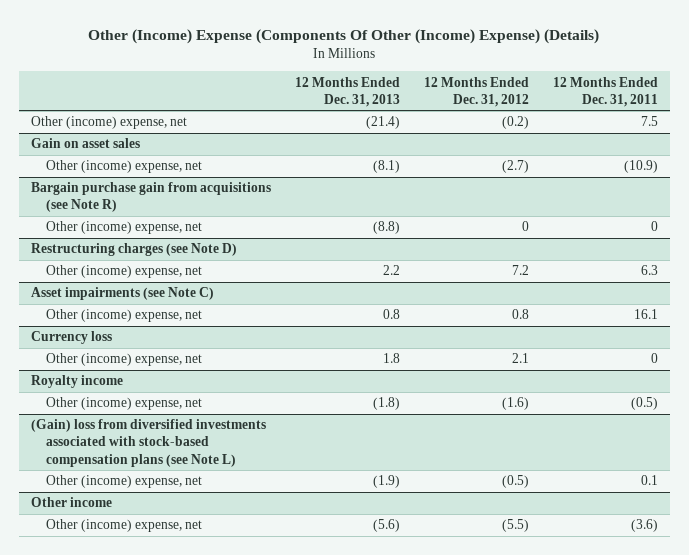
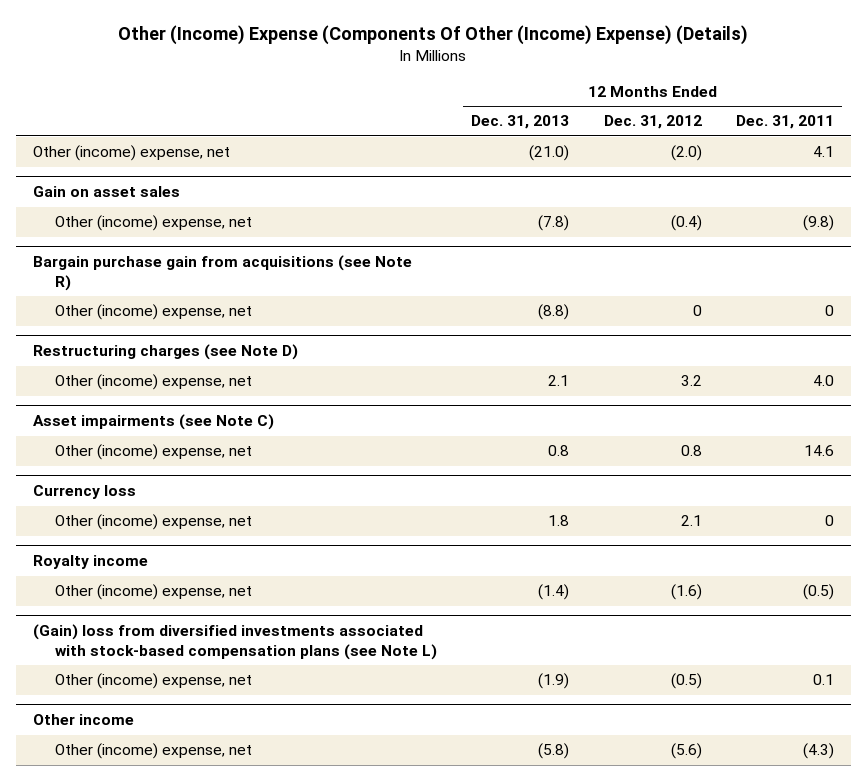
- Other (income) expense, net | (21.4) | (0.2) | 7.5
+ Other (income) expense, net | (21.0) | (2.0) | 4.1
@ Gain on asset sales
- Other (income) expense, net | (8.1) | (2.7) | (10.9)
+ Other (income) expense, net | (7.8) | (0.4) | (9.8)
@ Restructuring charges (see Note D)
- Other (income) expense, net | 2.2 | 7.2 | 6.3
+ Other (income) expense, net | 2.1 | 3.2 | 4.0
@ Asset impairments (see Note C)
- Other (income) expense, net | 0.8 | 0.8 | 16.1
+ Other (income) expense, net | 0.8 | 0.8 | 14.6
@ Royalty income
- Other (income) expense, net | (1.8) | (1.6) | (0.5)
+ Other (income) expense, net | (1.4) | (1.6) | (0.5)
@ Other income
- Other (income) expense, net | (5.6) | (5.5) | (3.6)
+ Other (income) expense, net | (5.8) | (5.6) | (4.3)

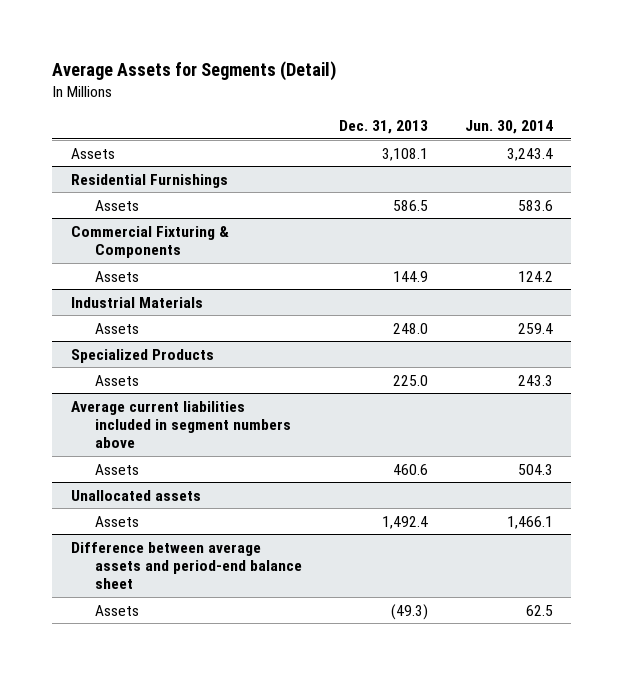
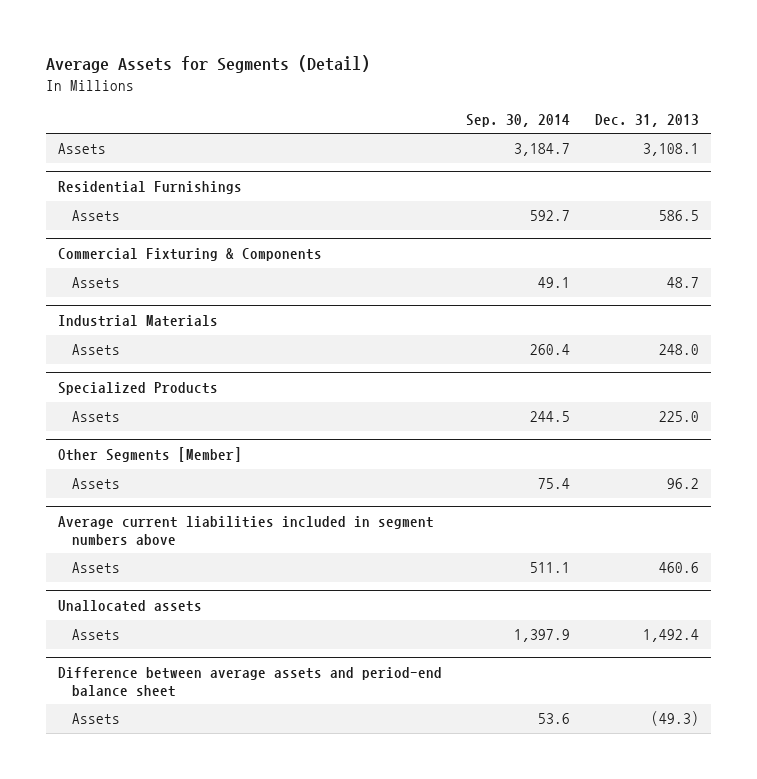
- | Dec. 31, 2013 | Jun. 30, 2014
+ | Sep. 30, 2014 | Dec. 31, 2013
@ Commercial Fixturing & Components
- Assets | 144.9 | 124.2
+ Assets | 49.1 | 48.7
+ Other Segments [Member]
+ Assets | 75.4 | 96.2

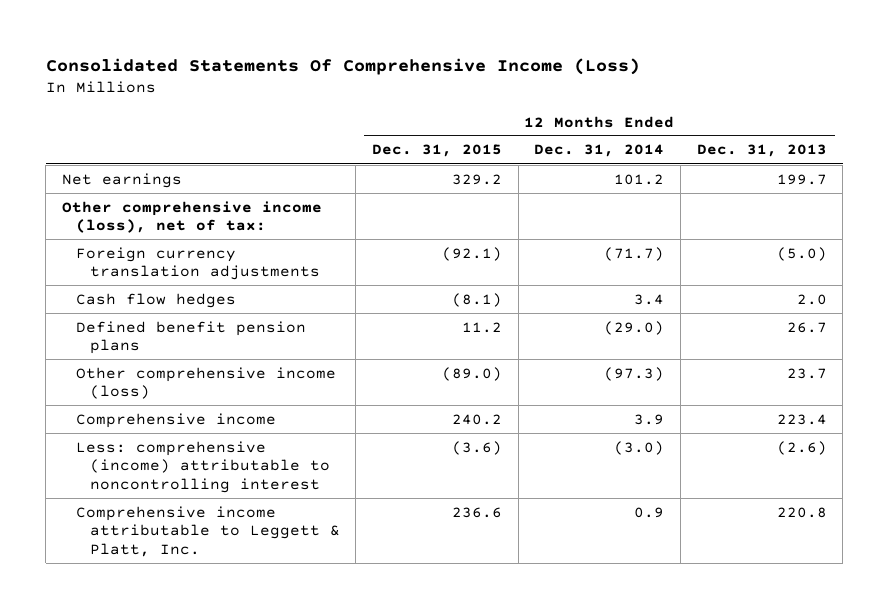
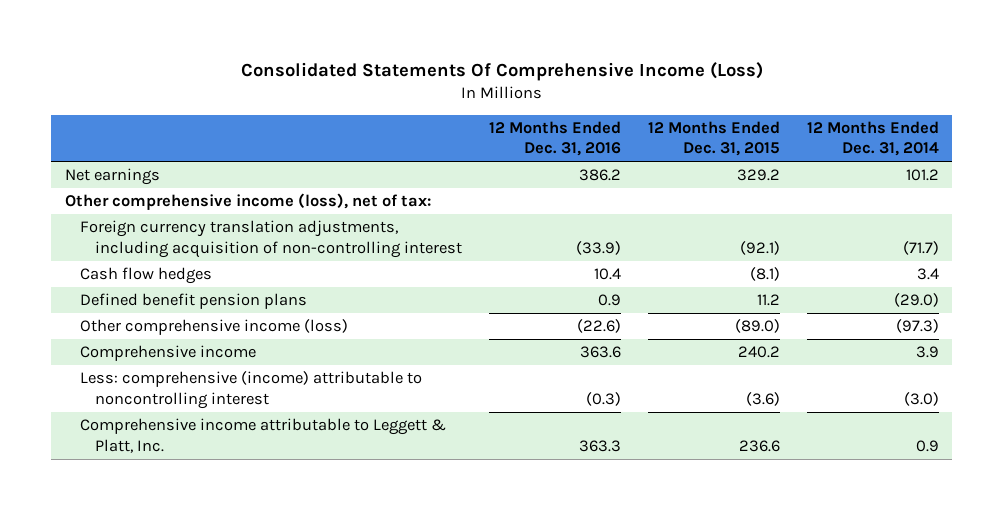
- | 12 Months Ended Dec. 31, 2015 | 12 Months Ended Dec. 31, 2014 | 12 Months Ended Dec. 31, 2013
+ | 12 Months Ended Dec. 31, 2016 | 12 Months Ended Dec. 31, 2015 | 12 Months Ended Dec. 31, 2014
- Foreign currency translation adjustments | (92.1) | (71.7) | (5.0)
+ Foreign currency translation adjustments, including acquisition of non-controlling interest | (33.9) | (92.1) | (71.7)

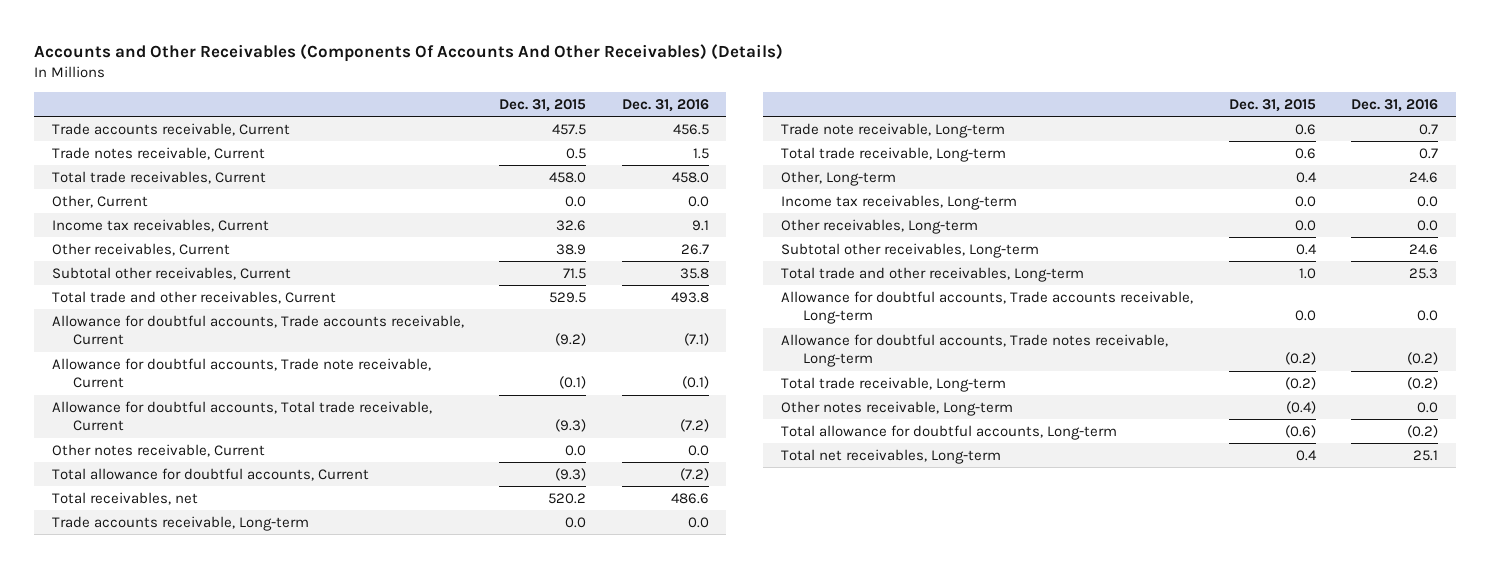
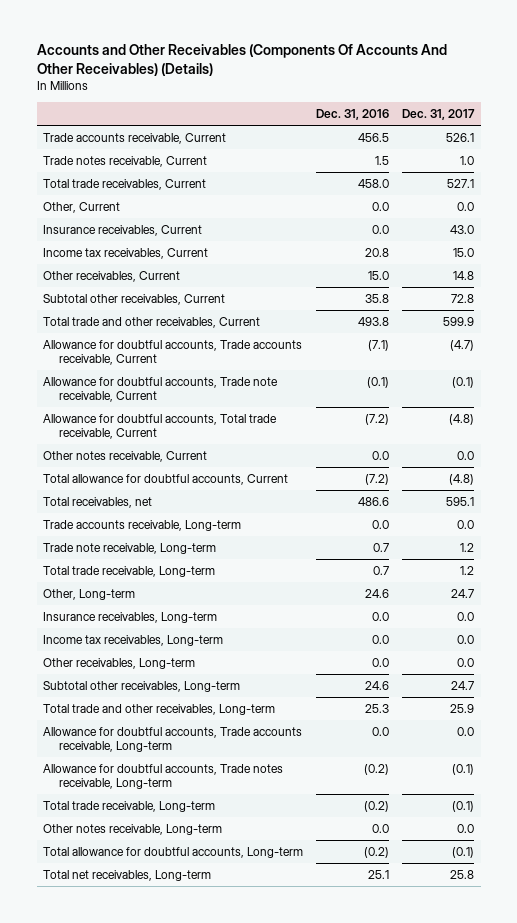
- | Dec. 31, 2015 | Dec. 31, 2016
+ | Dec. 31, 2016 | Dec. 31, 2017
- Income tax receivables, Current | 32.6 | 9.1
- Other receivables, Current | 38.9 | 26.7
+ Insurance receivables, Current | 0.0 | 43.0
+ Income tax receivables, Current | 20.8 | 15.0
+ Other receivables, Current | 15.0 | 14.8
+ Insurance receivables, Long-term | 0.0 | 0.0

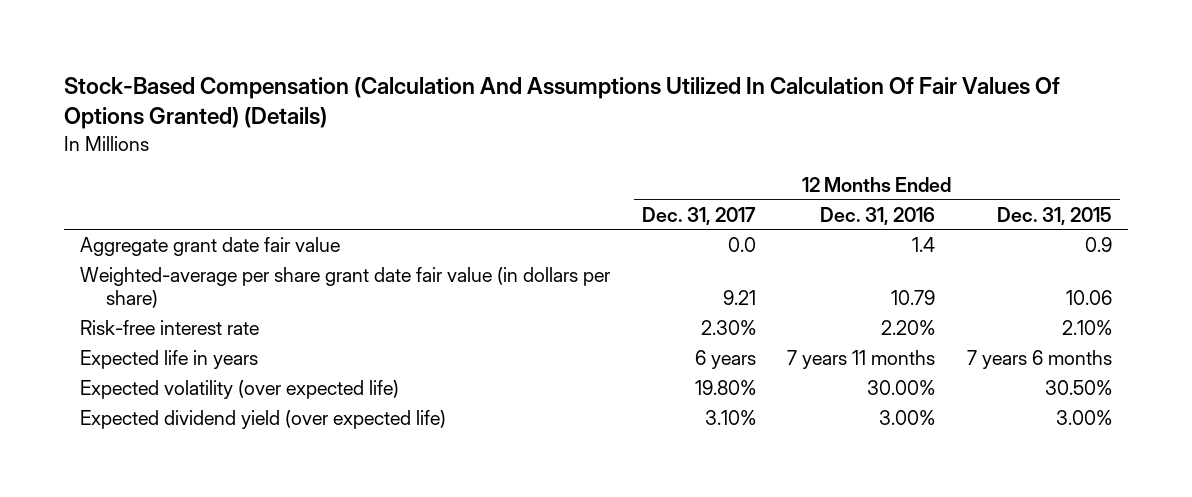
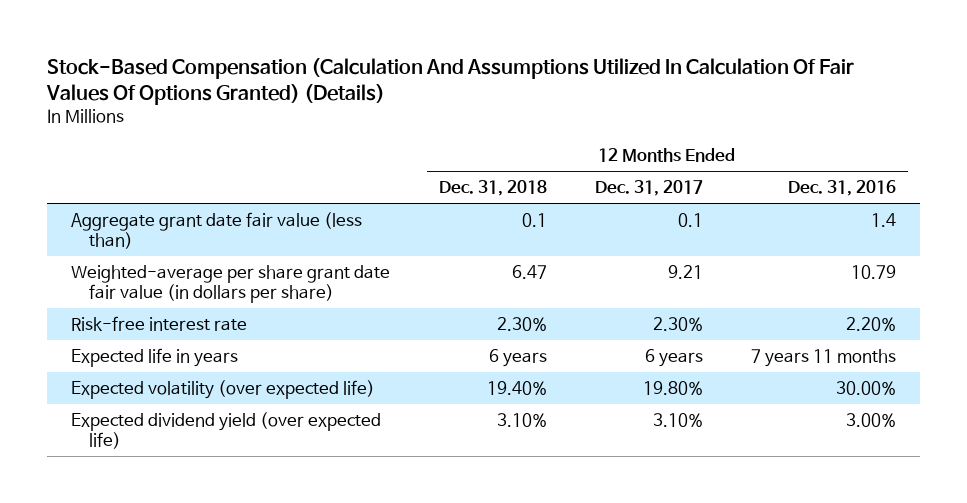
- | 12 Months Ended Dec. 31, 2017 | 12 Months Ended Dec. 31, 2016 | 12 Months Ended Dec. 31, 2015
+ | 12 Months Ended Dec. 31, 2018 | 12 Months Ended Dec. 31, 2017 | 12 Months Ended Dec. 31, 2016
- Aggregate grant date fair value | 0.0 | 1.4 | 0.9
+ Aggregate grant date fair value (less than) | 0.1 | 0.1 | 1.4

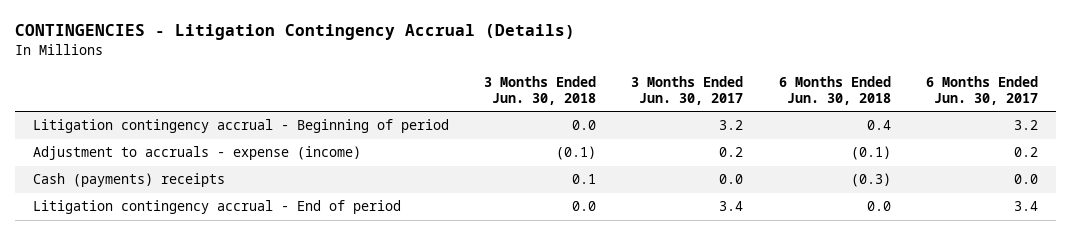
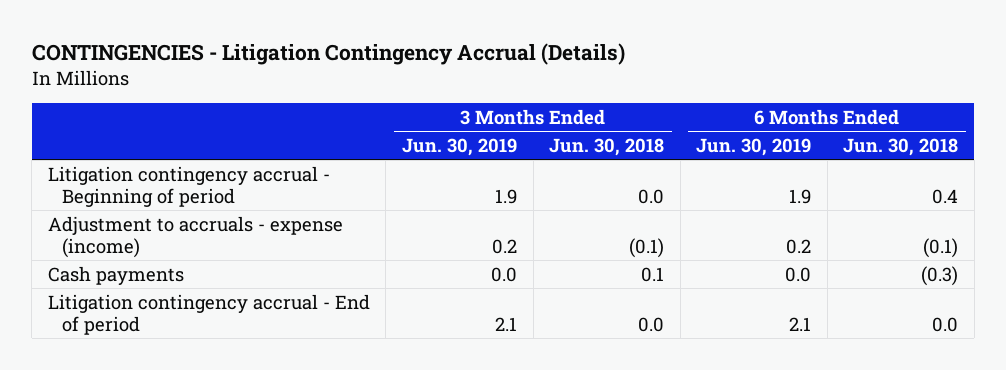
- | 3 Months Ended Jun. 30, 2018 | 3 Months Ended Jun. 30, 2017 | 6 Months Ended Jun. 30, 2018 | 6 Months Ended Jun. 30, 2017
+ | 3 Months Ended Jun. 30, 2019 | 3 Months Ended Jun. 30, 2018 | 6 Months Ended Jun. 30, 2019 | 6 Months Ended Jun. 30, 2018
- Cash (payments) receipts | 0.1 | 0.0 | (0.3) | 0.0
+ Cash payments | 0.0 | 0.1 | 0.0 | (0.3)

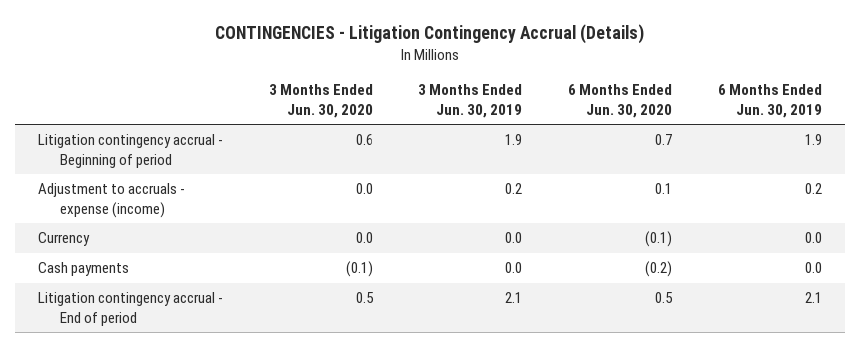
- | 3 Months Ended Jun. 30, 2019 | 3 Months Ended Jun. 30, 2018 | 6 Months Ended Jun. 30, 2019 | 6 Months Ended Jun. 30, 2018
+ | 3 Months Ended Jun. 30, 2020 | 3 Months Ended Jun. 30, 2019 | 6 Months Ended Jun. 30, 2020 | 6 Months Ended Jun. 30, 2019
+ Currency | 0.0 | 0.0 | (0.1) | 0.0

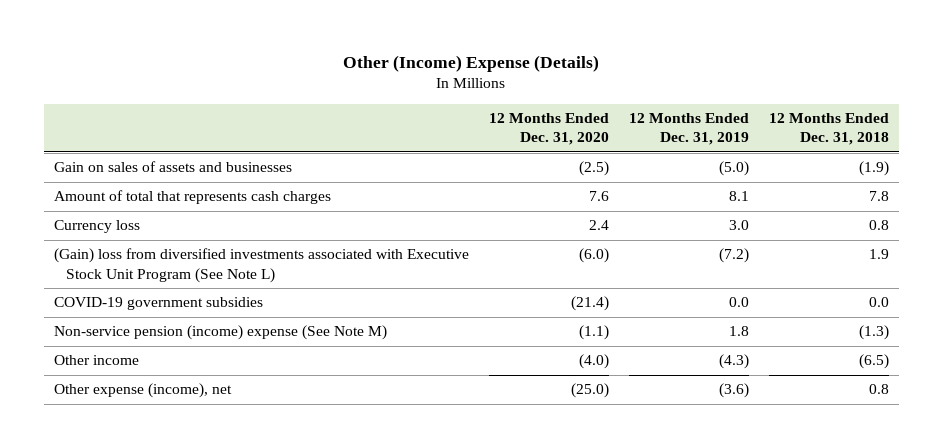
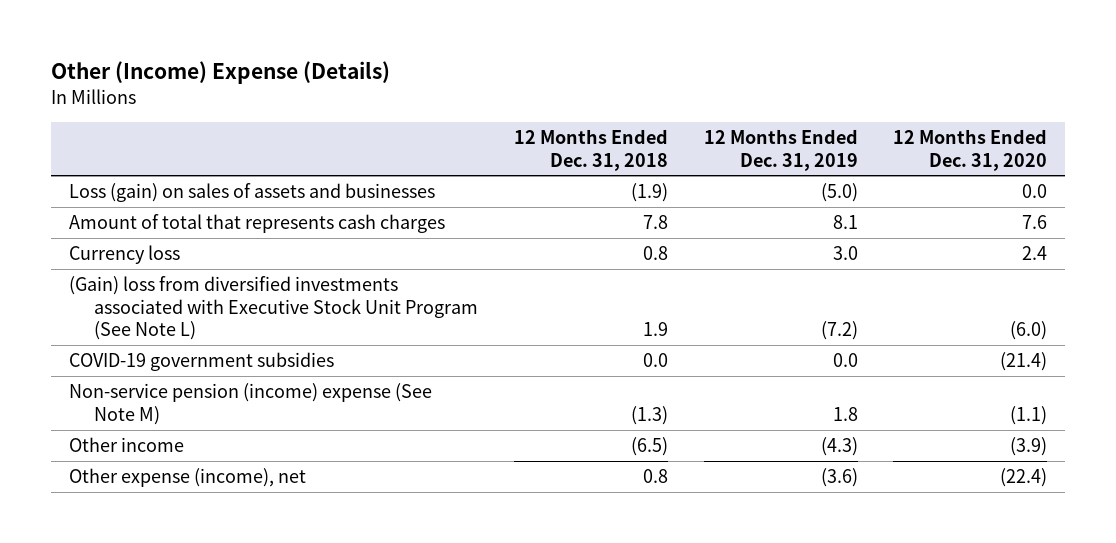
- | 12 Months Ended Dec. 31, 2020 | 12 Months Ended Dec. 31, 2019 | 12 Months Ended Dec. 31, 2018
+ | 12 Months Ended Dec. 31, 2018 | 12 Months Ended Dec. 31, 2019 | 12 Months Ended Dec. 31, 2020
- Gain on sales of assets and businesses | (2.5) | (5.0) | (1.9)
+ Loss (gain) on sales of assets and businesses | (1.9) | (5.0) | 0.0
- Other income | (4.0) | (4.3) | (6.5)
- Other expense (income), net | (25.0) | (3.6) | 0.8
+ Other income | (6.5) | (4.3) | (3.9)
+ Other expense (income), net | 0.8 | (3.6) | (22.4)

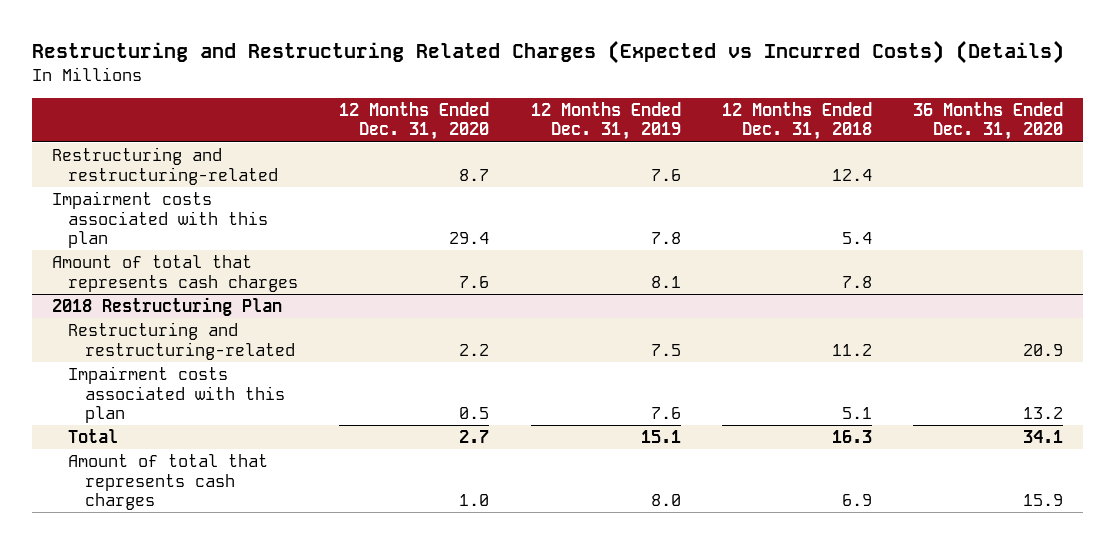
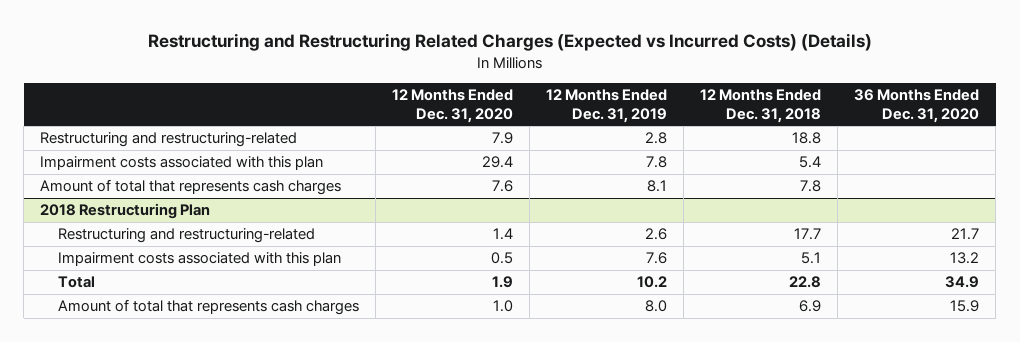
- Restructuring and restructuring-related | 8.7 | 7.6 | 12.4 |
+ Restructuring and restructuring-related | 7.9 | 2.8 | 18.8 |
@ 2018 Restructuring Plan
- Restructuring and restructuring-related | 2.2 | 7.5 | 11.2 | 20.9
+ Restructuring and restructuring-related | 1.4 | 2.6 | 17.7 | 21.7
- Total | 2.7 | 15.1 | 16.3 | 34.1
+ Total | 1.9 | 10.2 | 22.8 | 34.9

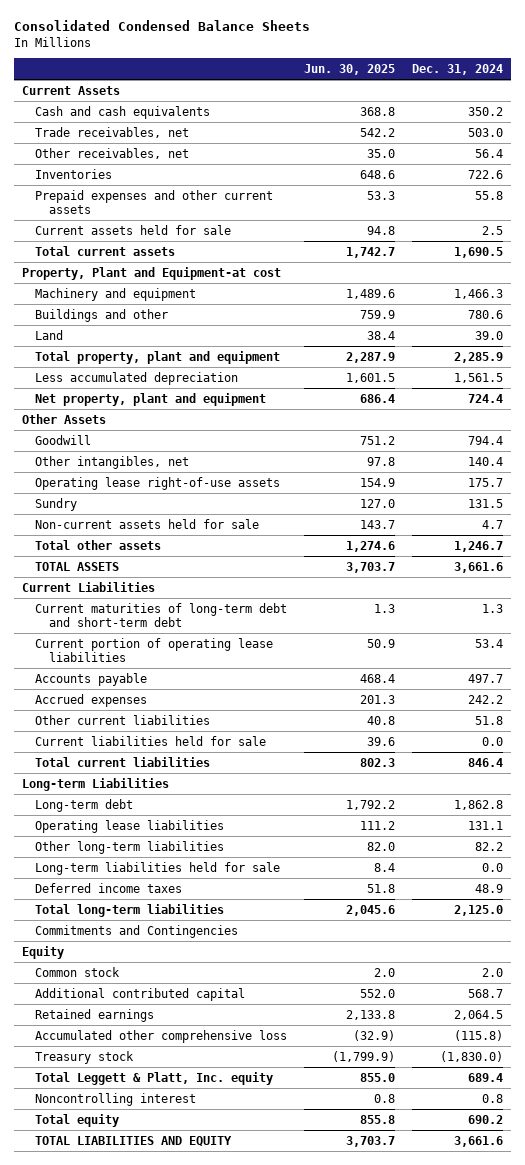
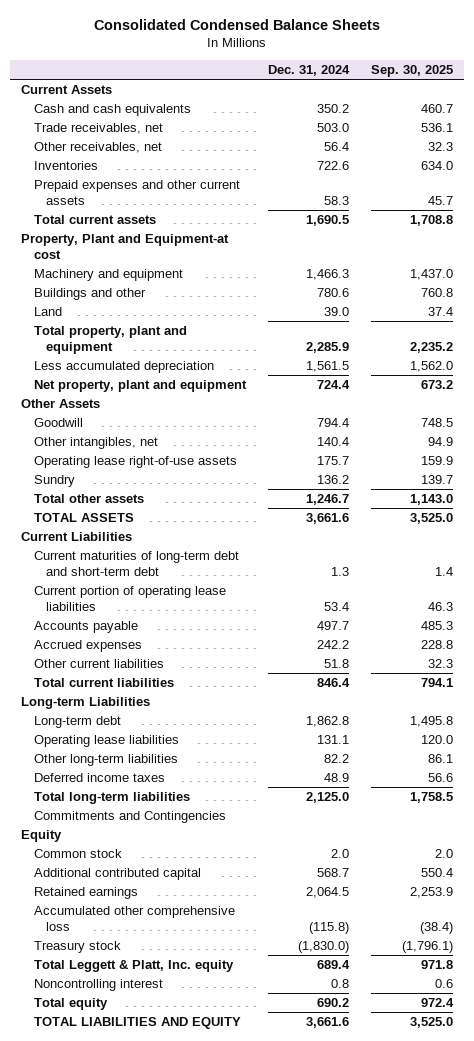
- | Jun. 30, 2025 | Dec. 31, 2024
+ | Dec. 31, 2024 | Sep. 30, 2025
- Prepaid expenses and other current assets | 53.3 | 55.8
- Current assets held for sale | 94.8 | 2.5
+ Prepaid expenses and other current assets | 58.3 | 45.7
- Sundry | 127.0 | 131.5
- Non-current assets held for sale | 143.7 | 4.7
+ Sundry | 136.2 | 139.7
- Current liabilities held for sale | 39.6 | 0.0
- Long-term liabilities held for sale | 8.4 | 0.0

